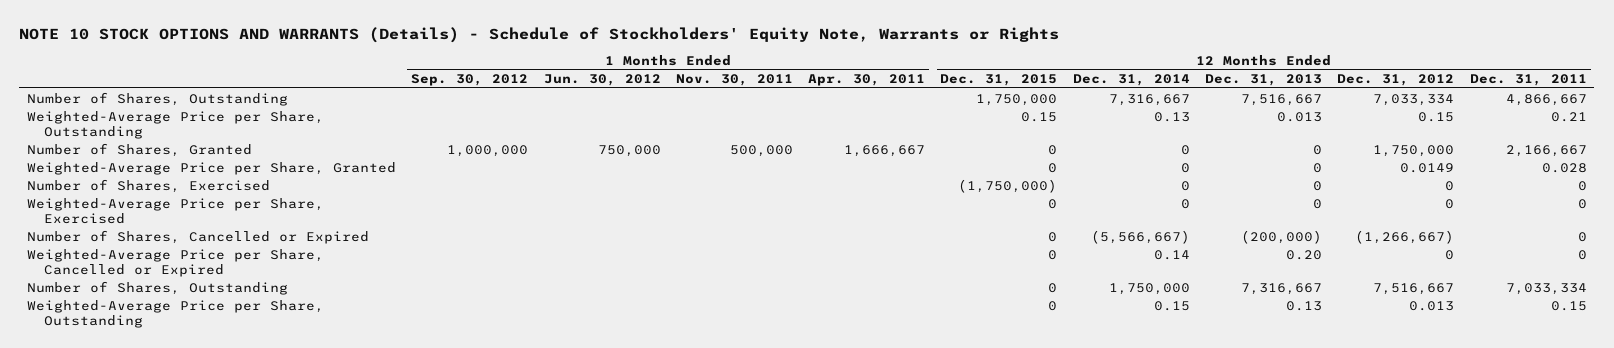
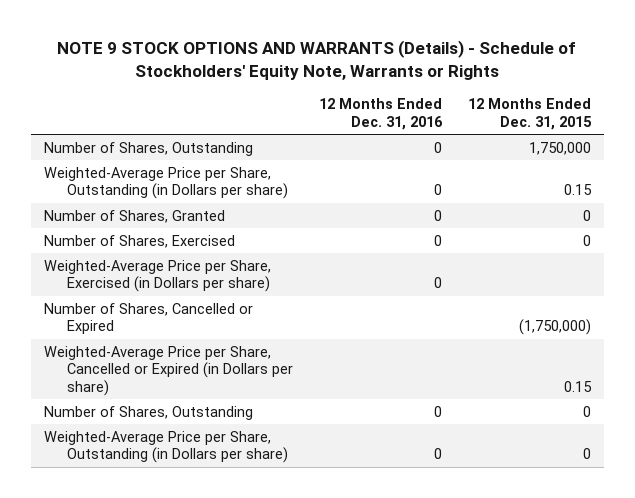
- NOTE 10 STOCK OPTIONS AND WARRANTS (Details) - Schedule of Stockholders' Equity Note, Warrants or Rights
+ NOTE 9 STOCK OPTIONS AND WARRANTS (Details) - Schedule of Stockholders' Equity Note, Warrants or Rights
- | 1 Months Ended Sep. 30, 2012 | 1 Months Ended Jun. 30, 2012 | 1 Months Ended Nov. 30, 2011 | 1 Months Ended Apr. 30, 2011 | 12 Months Ended Dec. 31, 2015 | 12 Months Ended Dec. 31, 2014 | 12 Months Ended Dec. 31, 2013 | 12 Months Ended Dec. 31, 2012 | 12 Months Ended Dec. 31, 2011
+ | 12 Months Ended Dec. 31, 2016 | 12 Months Ended Dec. 31, 2015
- Weighted-Average Price per Share, Outstanding | | | | | 0.15 | 0.13 | 0.013 | 0.15 | 0.21
+ Weighted-Average Price per Share, Outstanding (in Dollars per share) | 0 | 0.15
- Weighted-Average Price per Share, Granted | | | | | 0 | 0 | 0 | 0.0149 | 0.028
- Number of Shares, Exercised | | | | | (1,750,000) | 0 | 0 | 0 | 0
- Weighted-Average Price per Share, Exercised | | | | | 0 | 0 | 0 | 0 | 0
- Number of Shares, Cancelled or Expired | | | | | 0 | (5,566,667) | (200,000) | (1,266,667) | 0
- Weighted-Average Price per Share, Cancelled or Expired | | | | | 0 | 0.14 | 0.20 | 0 | 0
+ Number of Shares, Exercised | 0 | 0
+ Weighted-Average Price per Share, Exercised (in Dollars per share) | 0 |
+ Number of Shares, Cancelled or Expired | | (1,750,000)
+ Weighted-Average Price per Share, Cancelled or Expired (in Dollars per share) | | 0.15
- Weighted-Average Price per Share, Outstanding | | | | | 0 | 0.15 | 0.13 | 0.013 | 0.15
+ Weighted-Average Price per Share, Outstanding (in Dollars per share) | 0 | 0

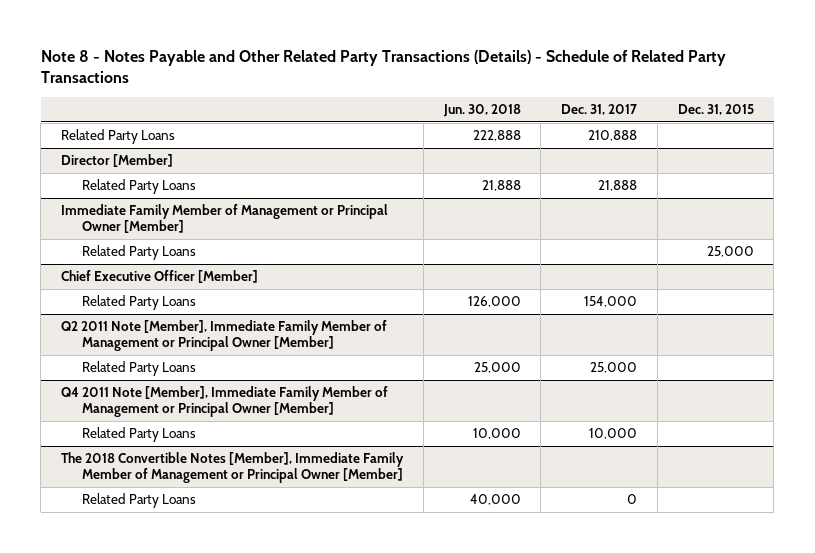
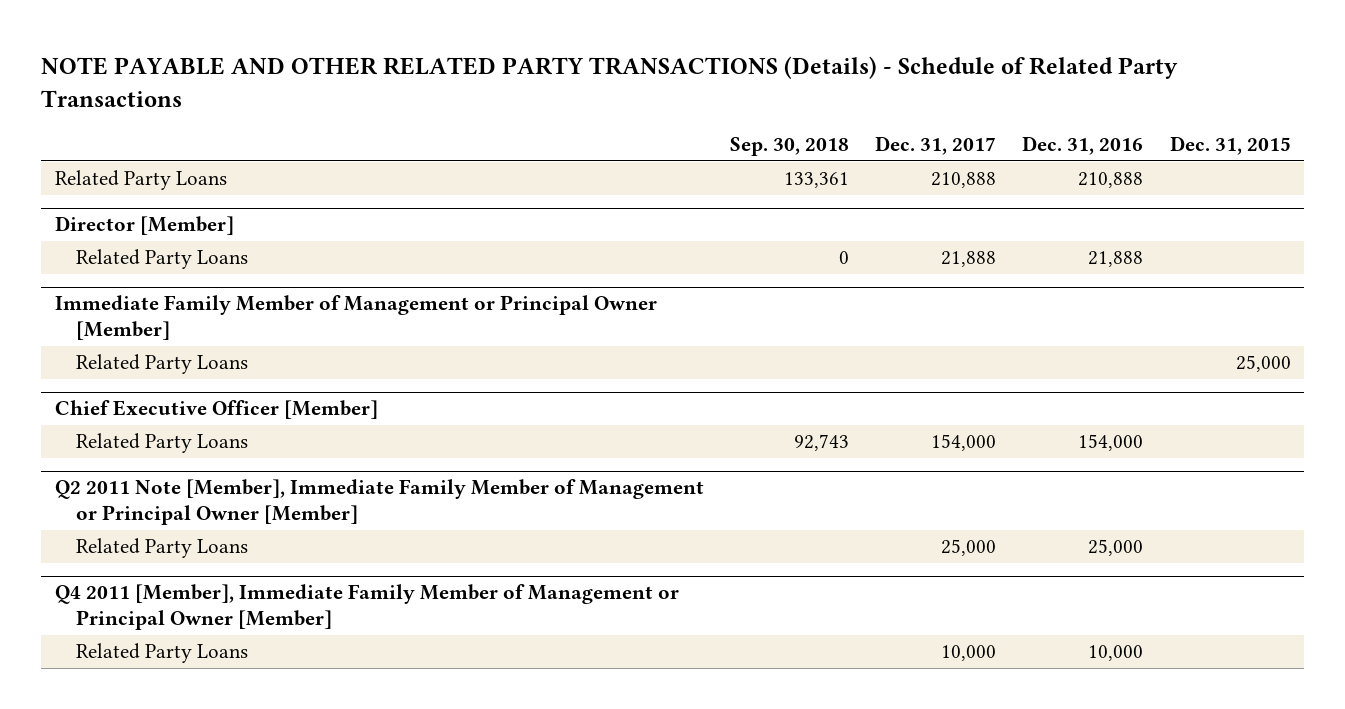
- Note 8 - Notes Payable and Other Related Party Transactions (Details) - Schedule of Related Party Transactions
+ NOTE PAYABLE AND OTHER RELATED PARTY TRANSACTIONS (Details) - Schedule of Related Party Transactions
- | Jun. 30, 2018 | Dec. 31, 2017 | Dec. 31, 2015
+ | Sep. 30, 2018 | Dec. 31, 2017 | Dec. 31, 2016 | Dec. 31, 2015
- Q4 2011 Note [Member], Immediate Family Member of Management or Principal Owner [Member]
+ Q4 2011 [Member], Immediate Family Member of Management or Principal Owner [Member]
- The 2018 Convertible Notes [Member], Immediate Family Member of Management or Principal Owner [Member]
- Related Party Loans | 40,000 | 0 |

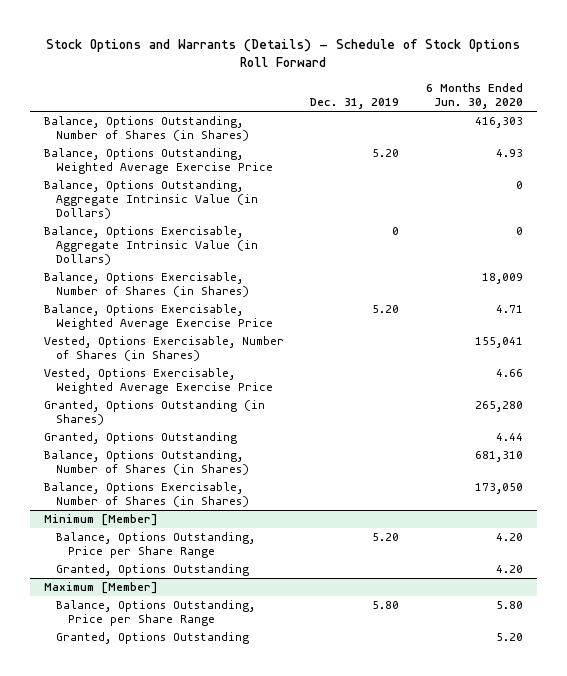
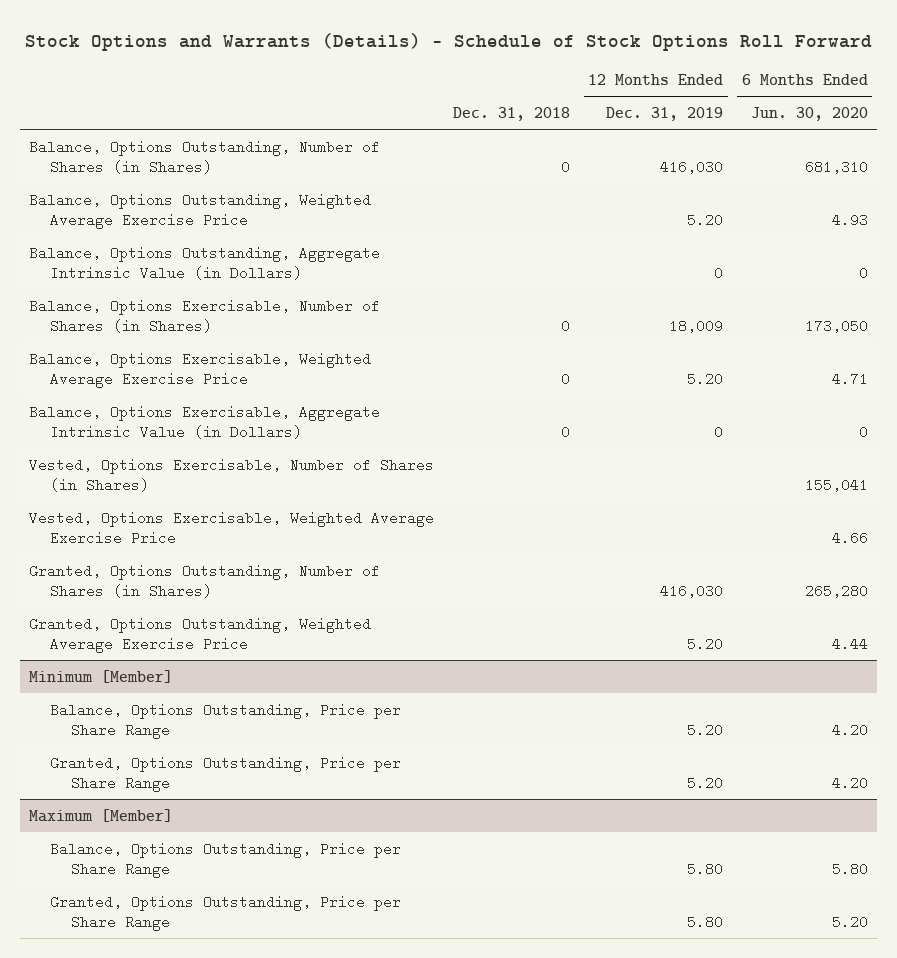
- | Dec. 31, 2019 | 6 Months Ended Jun. 30, 2020
+ | Dec. 31, 2018 | 12 Months Ended Dec. 31, 2019 | 6 Months Ended Jun. 30, 2020
- Balance, Options Outstanding, Number of Shares (in Shares) | | 416,303
moved up: Balance, Options Outstanding, Number of Shares (in Shares) | 0 | 416,030 | 681,310
- Balance, Options Exercisable, Number of Shares (in Shares) | | 18,009
moved up: Balance, Options Exercisable, Number of Shares (in Shares) | 0 | 18,009 | 173,050
moved down: Balance, Options Exercisable, Aggregate Intrinsic Value (in Dollars) | 0 | 0 | 0
- Granted, Options Outstanding (in Shares) | | 265,280
- Granted, Options Outstanding | | 4.44
+ Granted, Options Outstanding, Number of Shares (in Shares) | | 416,030 | 265,280
+ Granted, Options Outstanding, Weighted Average Exercise Price | | 5.20 | 4.44
@ Minimum [Member]
- Granted, Options Outstanding | | 4.20
+ Granted, Options Outstanding, Price per Share Range | | 5.20 | 4.20
@ Maximum [Member]
- Granted, Options Outstanding | | 5.20
+ Granted, Options Outstanding, Price per Share Range | | 5.80 | 5.20

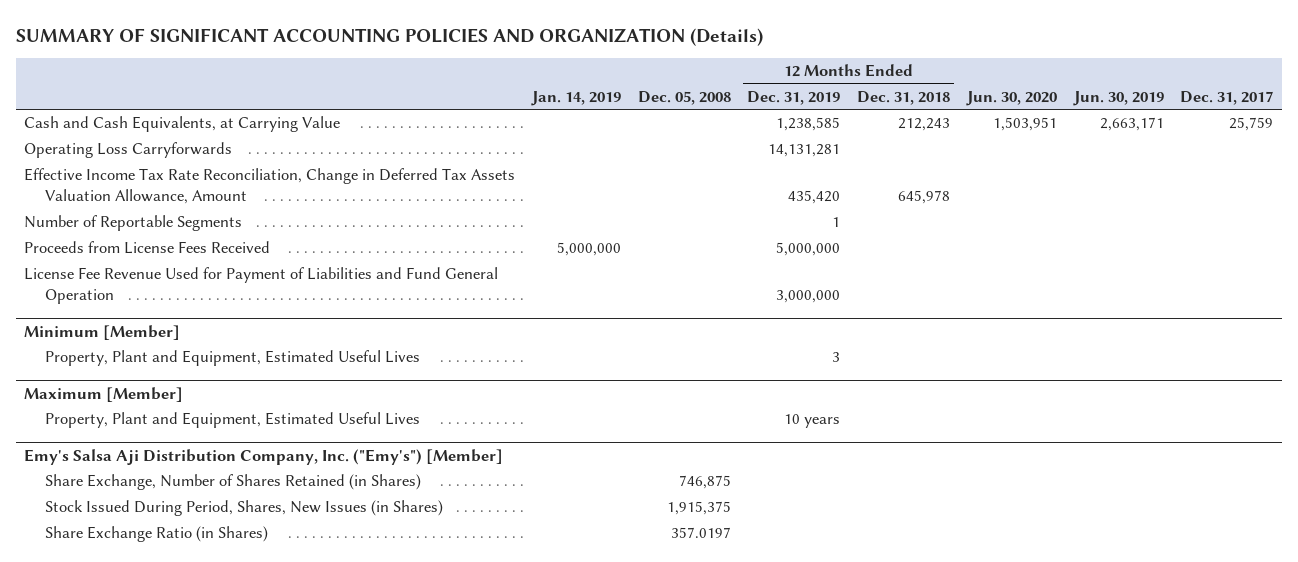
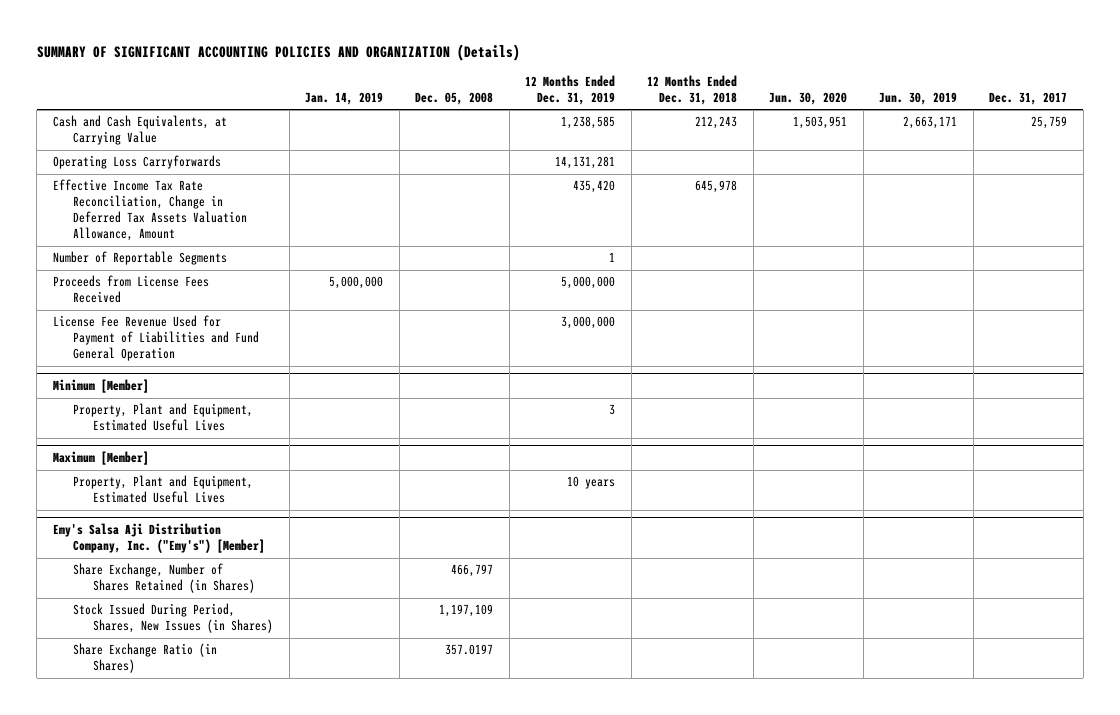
@ Emy's Salsa Aji Distribution Company, Inc. ("Emy's") [Member]
- Share Exchange, Number of Shares Retained (in Shares) | | 746,875 | | | | |
- Stock Issued During Period, Shares, New Issues (in Shares) | | 1,915,375 | | | | |
+ Share Exchange, Number of Shares Retained (in Shares) | | 466,797 | | | | |
+ Stock Issued During Period, Shares, New Issues (in Shares) | | 1,197,109 | | | | |

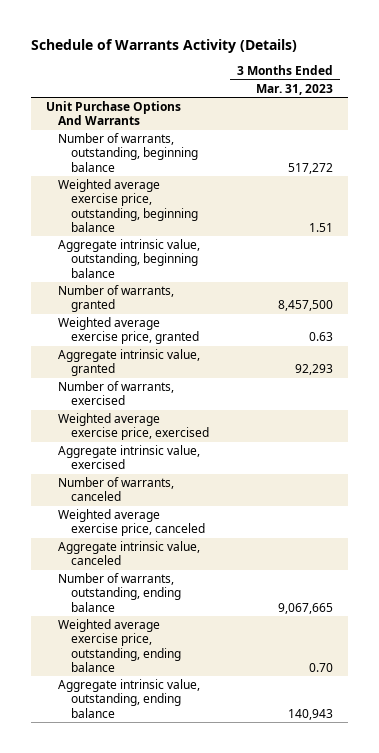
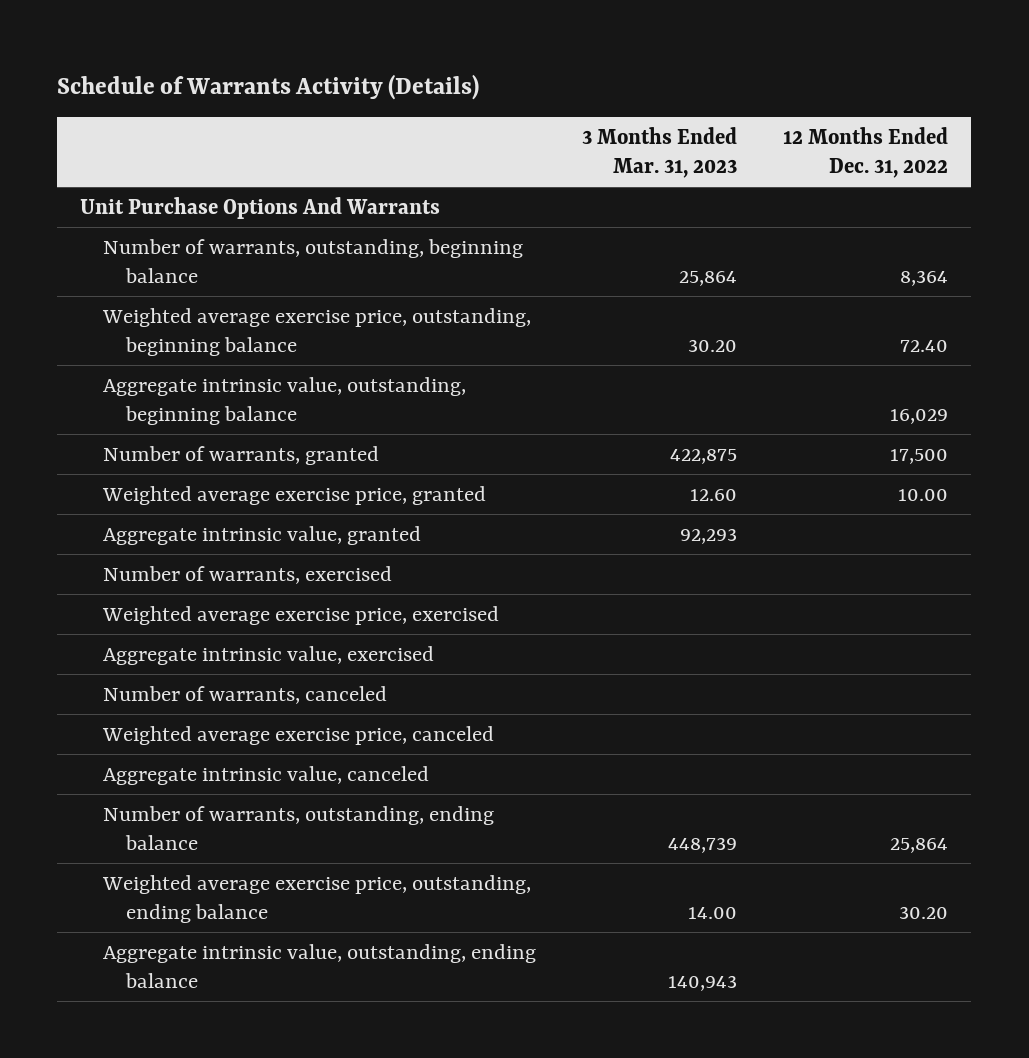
- | 3 Months Ended Mar. 31, 2023
+ | 3 Months Ended Mar. 31, 2023 | 12 Months Ended Dec. 31, 2022
- Number of warrants, outstanding, beginning balance | 517,272
- Weighted average exercise price, outstanding, beginning balance | 1.51
+ Number of warrants, outstanding, beginning balance | 25,864 | 8,364
+ Weighted average exercise price, outstanding, beginning balance | 30.20 | 72.40
- Number of warrants, granted | 8,457,500
- Weighted average exercise price, granted | 0.63
+ Number of warrants, granted | 422,875 | 17,500
+ Weighted average exercise price, granted | 12.60 | 10.00
- Number of warrants, outstanding, ending balance | 9,067,665
- Weighted average exercise price, outstanding, ending balance | 0.70
+ Number of warrants, outstanding, ending balance | 448,739 | 25,864
+ Weighted average exercise price, outstanding, ending balance | 14.00 | 30.20

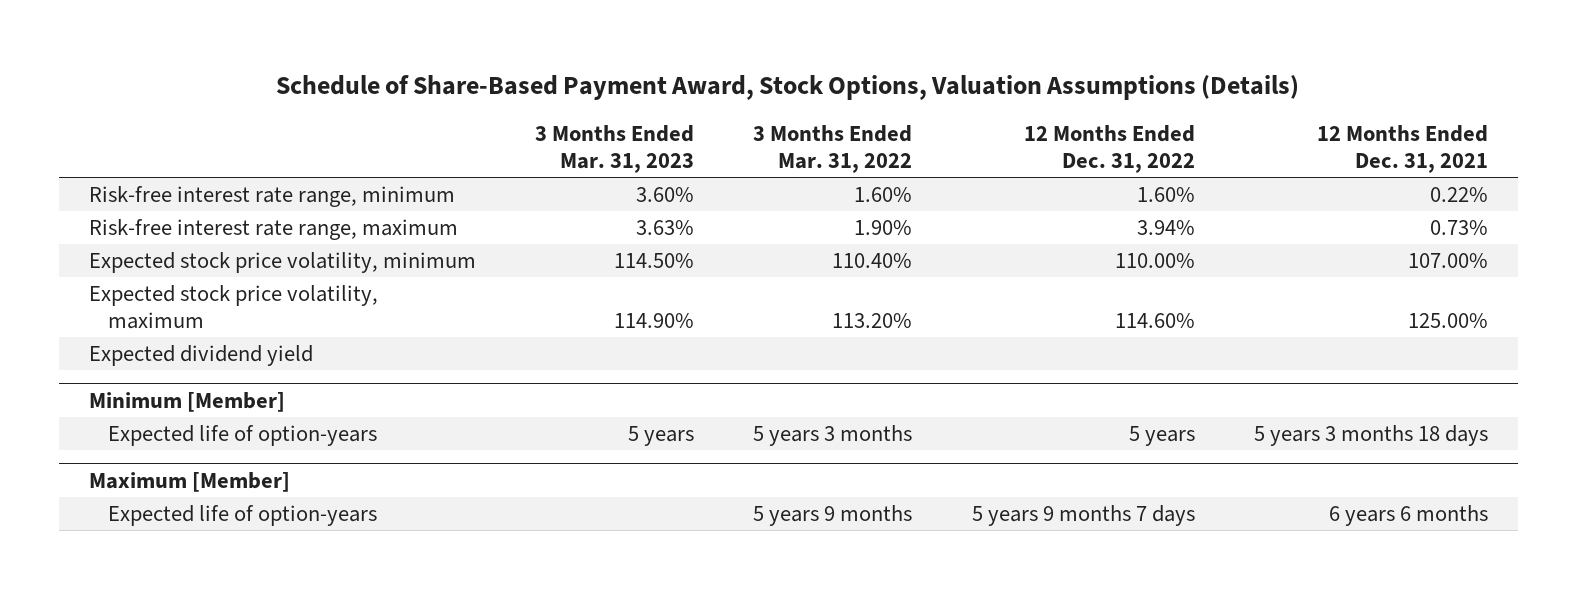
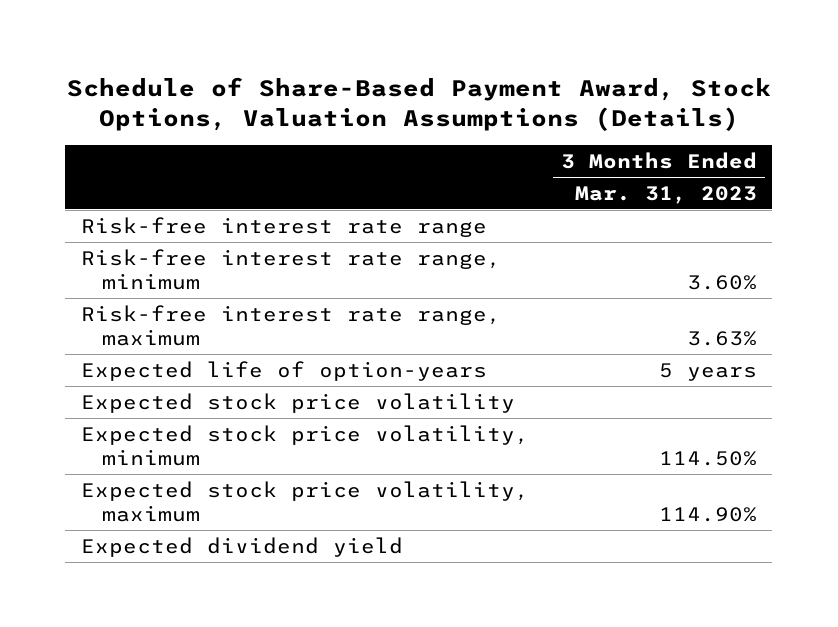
- | 3 Months Ended Mar. 31, 2023 | 3 Months Ended Mar. 31, 2022 | 12 Months Ended Dec. 31, 2022 | 12 Months Ended Dec. 31, 2021
+ | 3 Months Ended Mar. 31, 2023
+ Risk-free interest rate range
+ Expected life of option-years | 5 years
+ Expected stock price volatility
- Minimum [Member]
- Expected life of option-years | 5 years | 5 years 3 months | 5 years | 5 years 3 months 18 days
- Maximum [Member]
- Expected life of option-years | | 5 years 9 months | 5 years 9 months 7 days | 6 years 6 months

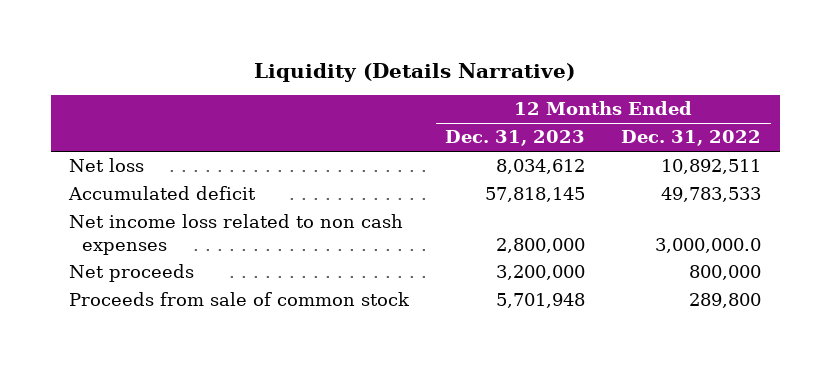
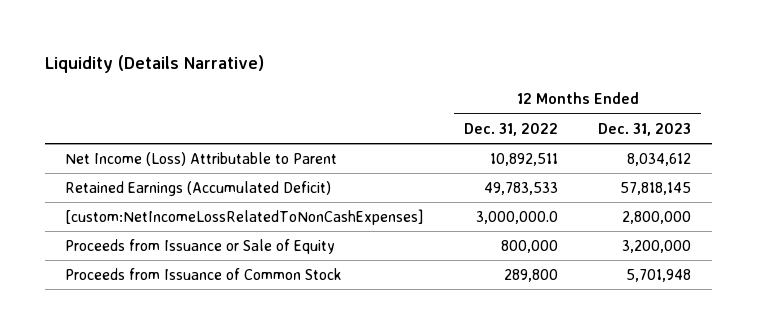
- | 12 Months Ended Dec. 31, 2023 | 12 Months Ended Dec. 31, 2022
+ | 12 Months Ended Dec. 31, 2022 | 12 Months Ended Dec. 31, 2023
- Net loss | 8,034,612 | 10,892,511
- Accumulated deficit | 57,818,145 | 49,783,533
- Net income loss related to non cash expenses | 2,800,000 | 3,000,000.0
- Net proceeds | 3,200,000 | 800,000
- Proceeds from sale of common stock | 5,701,948 | 289,800
+ Net Income (Loss) Attributable to Parent | 10,892,511 | 8,034,612
+ Retained Earnings (Accumulated Deficit) | 49,783,533 | 57,818,145
+ [custom:NetIncomeLossRelatedToNonCashExpenses] | 3,000,000.0 | 2,800,000
+ Proceeds from Issuance or Sale of Equity | 800,000 | 3,200,000
+ Proceeds from Issuance of Common Stock | 289,800 | 5,701,948

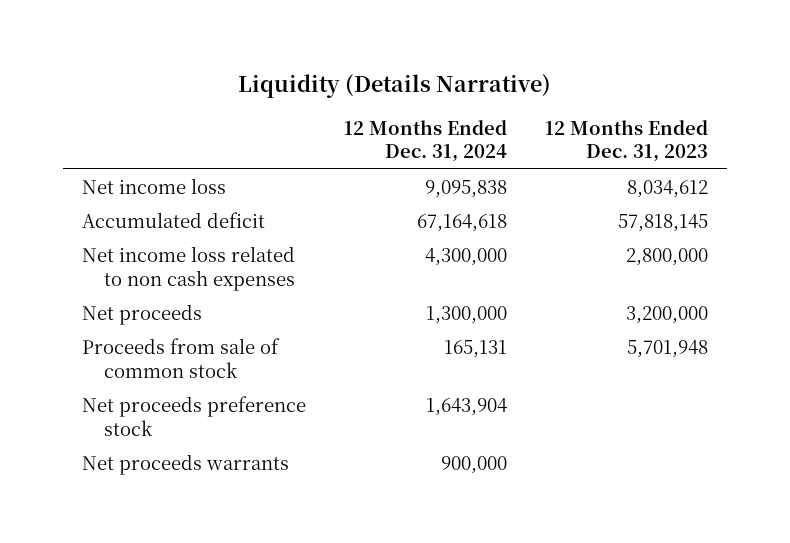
- | 12 Months Ended Dec. 31, 2022 | 12 Months Ended Dec. 31, 2023
+ | 12 Months Ended Dec. 31, 2024 | 12 Months Ended Dec. 31, 2023
- Net Income (Loss) Attributable to Parent | 10,892,511 | 8,034,612
- Retained Earnings (Accumulated Deficit) | 49,783,533 | 57,818,145
- [custom:NetIncomeLossRelatedToNonCashExpenses] | 3,000,000.0 | 2,800,000
- Proceeds from Issuance or Sale of Equity | 800,000 | 3,200,000
- Proceeds from Issuance of Common Stock | 289,800 | 5,701,948
+ Net income loss | 9,095,838 | 8,034,612
+ Accumulated deficit | 67,164,618 | 57,818,145
+ Net income loss related to non cash expenses | 4,300,000 | 2,800,000
+ Net proceeds | 1,300,000 | 3,200,000
+ Proceeds from sale of common stock | 165,131 | 5,701,948
+ Net proceeds preference stock | 1,643,904 |
+ Net proceeds warrants | 900,000 |

